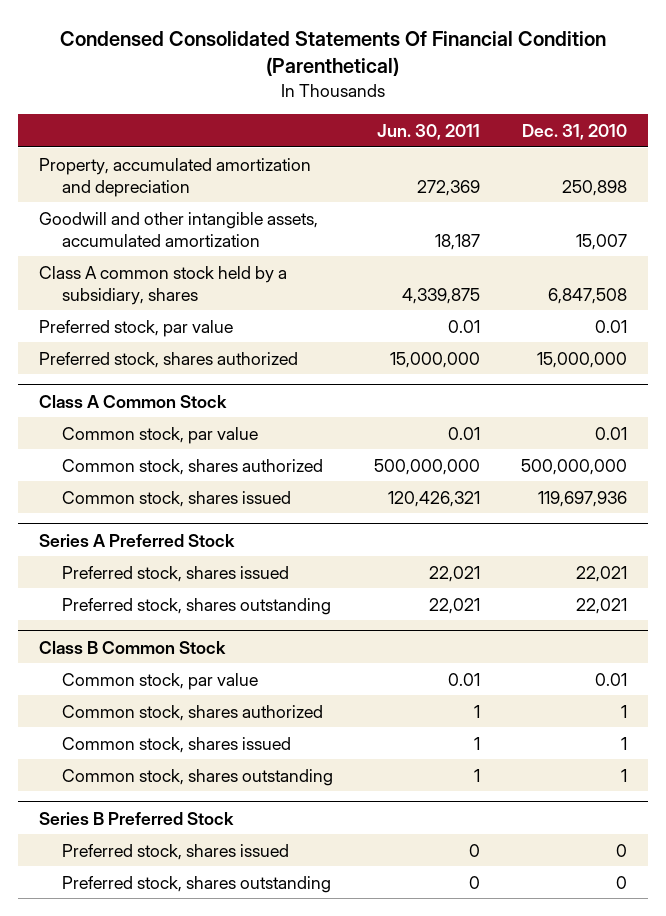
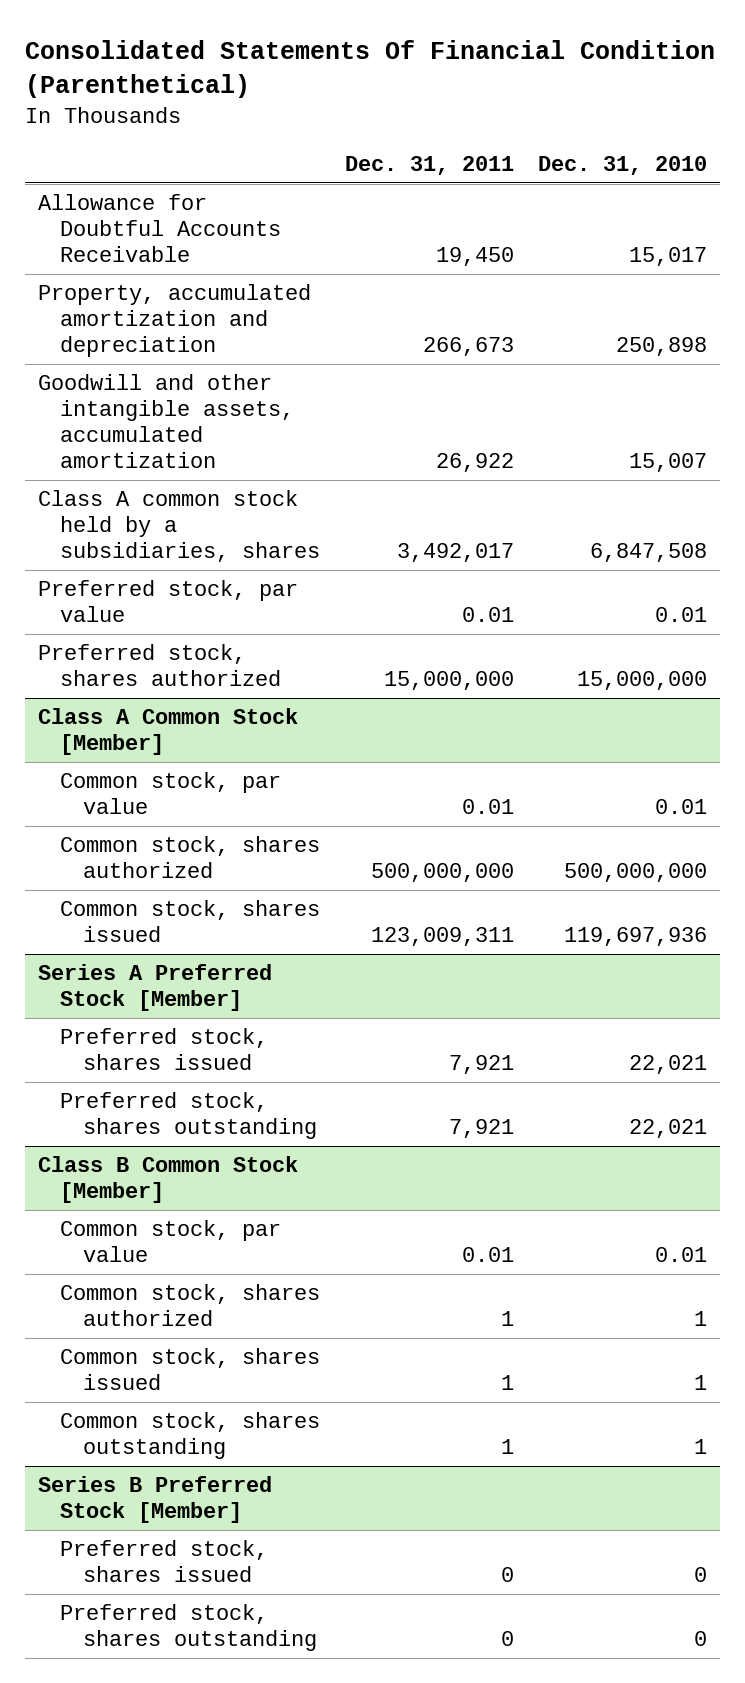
- Condensed Consolidated Statements Of Financial Condition (Parenthetical)
+ Consolidated Statements Of Financial Condition (Parenthetical)
- | Jun. 30, 2011 | Dec. 31, 2010
+ | Dec. 31, 2011 | Dec. 31, 2010
+ Allowance for Doubtful Accounts Receivable | 19,450 | 15,017
- Class A common stock held by a subsidiary, shares | 4,339,875 | 6,847,508
+ Class A common stock held by a subsidiaries, shares | 3,492,017 | 6,847,508
- Class A Common Stock
+ Class A Common Stock [Member]
- Series A Preferred Stock
+ Series A Preferred Stock [Member]
- Class B Common Stock
+ Class B Common Stock [Member]
- Series B Preferred Stock
+ Series B Preferred Stock [Member]

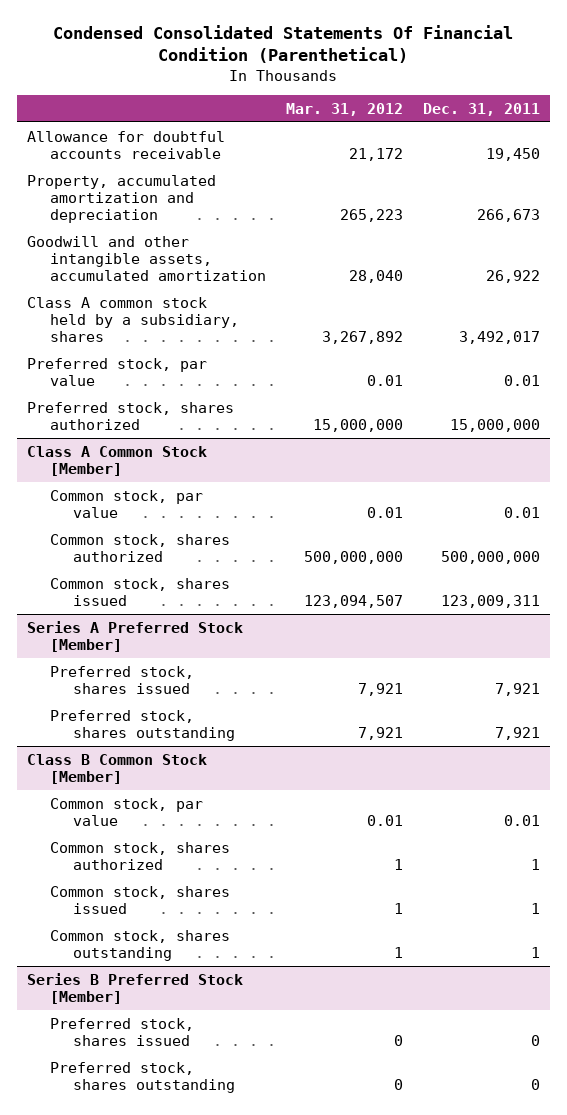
- Consolidated Statements Of Financial Condition (Parenthetical)
+ Condensed Consolidated Statements Of Financial Condition (Parenthetical)
- | Dec. 31, 2011 | Dec. 31, 2010
+ | Mar. 31, 2012 | Dec. 31, 2011
- Allowance for Doubtful Accounts Receivable | 19,450 | 15,017
+ Allowance for doubtful accounts receivable | 21,172 | 19,450
- Class A common stock held by a subsidiaries, shares | 3,492,017 | 6,847,508
+ Class A common stock held by a subsidiary, shares | 3,267,892 | 3,492,017

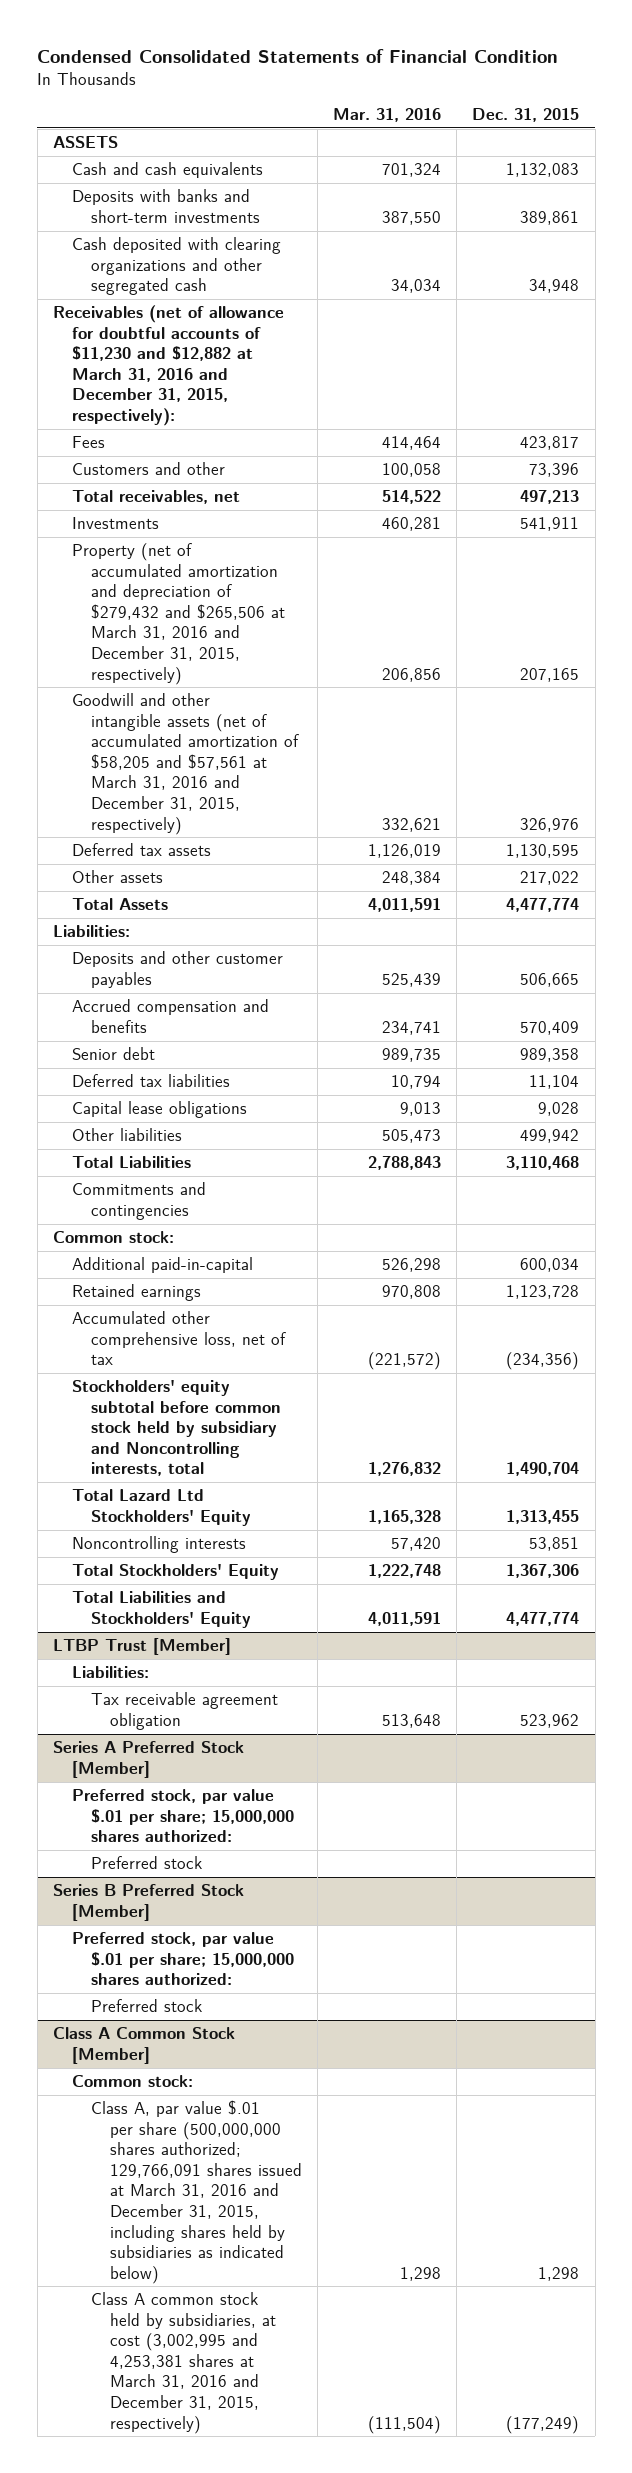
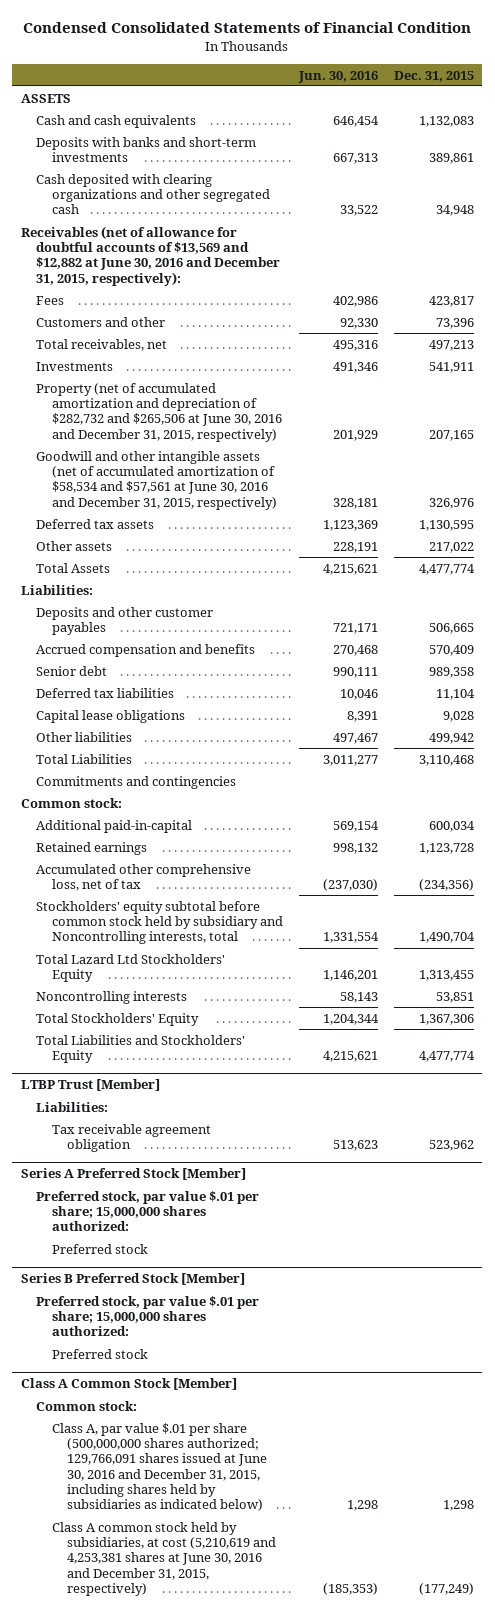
- | Mar. 31, 2016 | Dec. 31, 2015
+ | Jun. 30, 2016 | Dec. 31, 2015
- Receivables (net of allowance for doubtful accounts of $11,230 and $12,882 at March 31, 2016 and December 31, 2015, respectively):
+ Receivables (net of allowance for doubtful accounts of $13,569 and $12,882 at June 30, 2016 and December 31, 2015, respectively):
- Property (net of accumulated amortization and depreciation of $279,432 and $265,506 at March 31, 2016 and December 31, 2015, respectively) | 206,856 | 207,165
- Goodwill and other intangible assets (net of accumulated amortization of $58,205 and $57,561 at March 31, 2016 and December 31, 2015, respectively) | 332,621 | 326,976
+ Property (net of accumulated amortization and depreciation of $282,732 and $265,506 at June 30, 2016 and December 31, 2015, respectively) | 201,929 | 207,165
+ Goodwill and other intangible assets (net of accumulated amortization of $58,534 and $57,561 at June 30, 2016 and December 31, 2015, respectively) | 328,181 | 326,976
@ Class A Common Stock [Member]
- Class A, par value $.01 per share (500,000,000 shares authorized; 129,766,091 shares issued at March 31, 2016 and December 31, 2015, including shares held by subsidiaries as indicated below) | 1,298 | 1,298
- Class A common stock held by subsidiaries, at cost (3,002,995 and 4,253,381 shares at March 31, 2016 and December 31, 2015, respectively) | (111,504) | (177,249)
+ Class A, par value $.01 per share (500,000,000 shares authorized; 129,766,091 shares issued at June 30, 2016 and December 31, 2015, including shares held by subsidiaries as indicated below) | 1,298 | 1,298
+ Class A common stock held by subsidiaries, at cost (5,210,619 and 4,253,381 shares at June 30, 2016 and December 31, 2015, respectively) | (185,353) | (177,249)

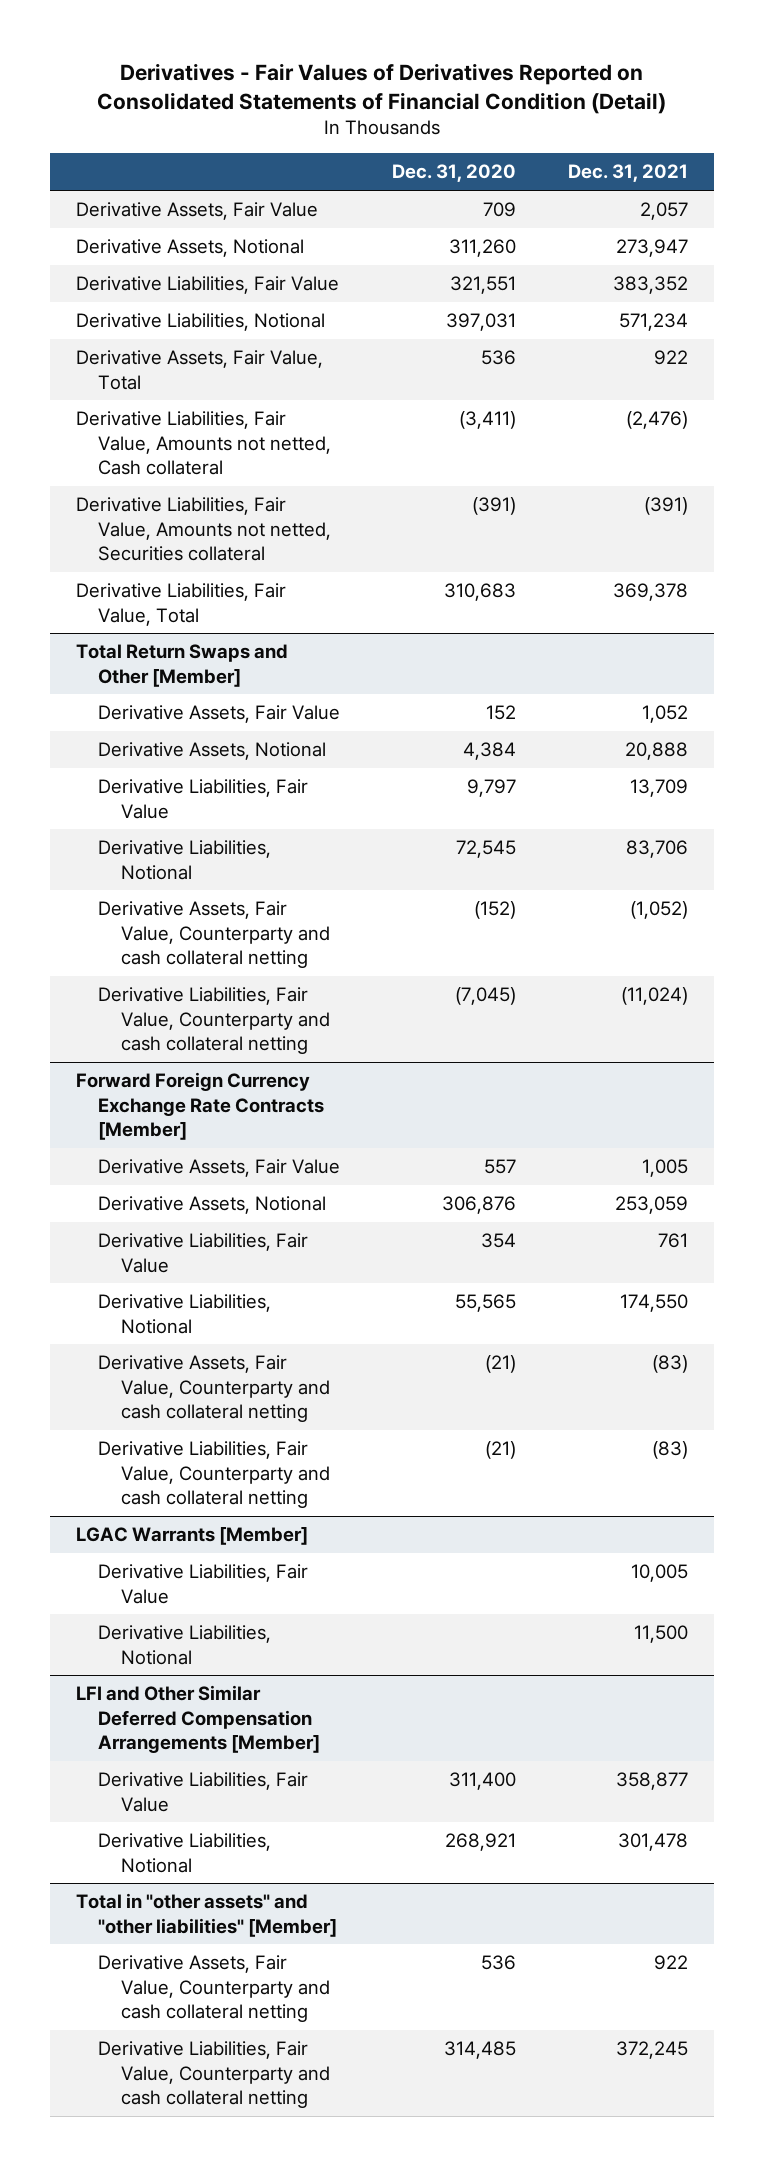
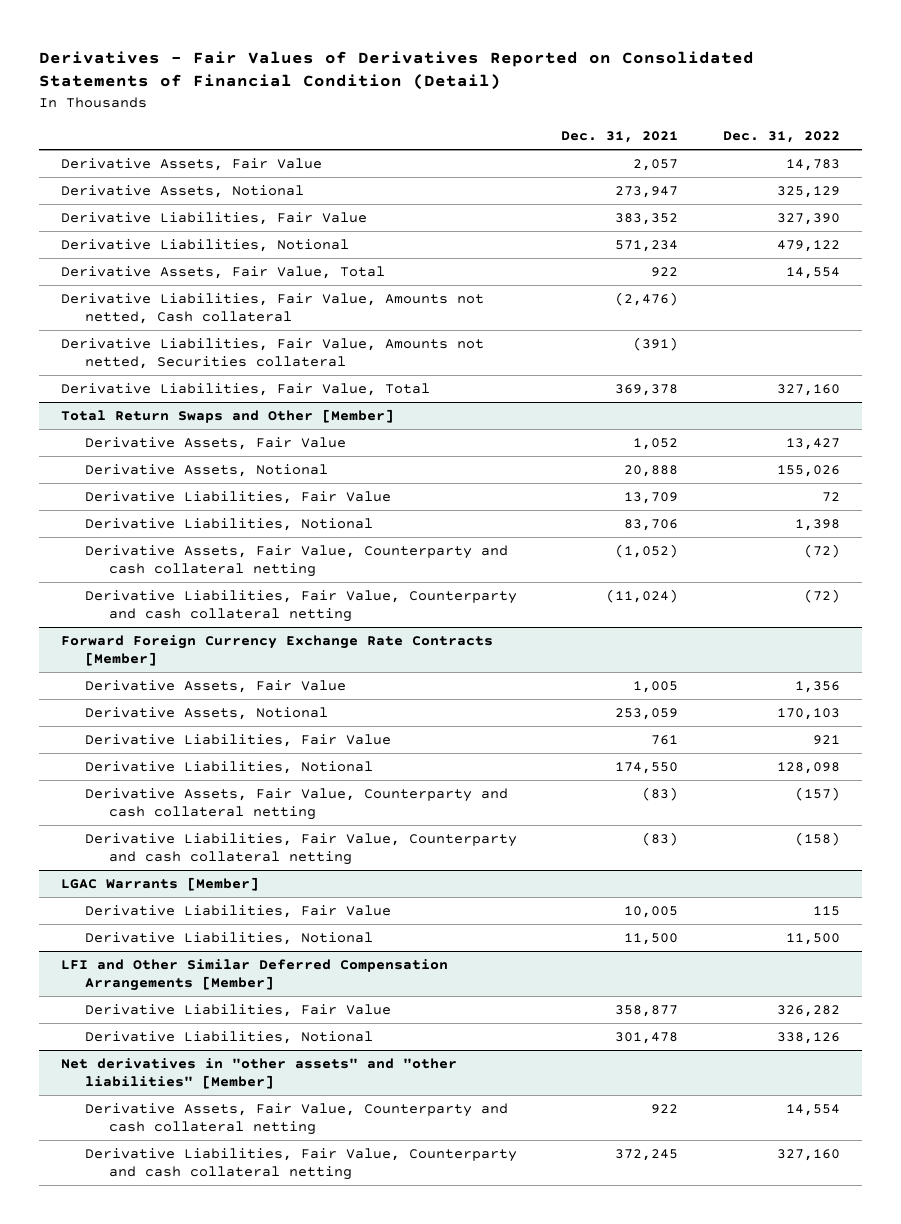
- | Dec. 31, 2020 | Dec. 31, 2021
+ | Dec. 31, 2021 | Dec. 31, 2022
- Total in "other assets" and "other liabilities" [Member]
+ Net derivatives in "other assets" and "other liabilities" [Member]

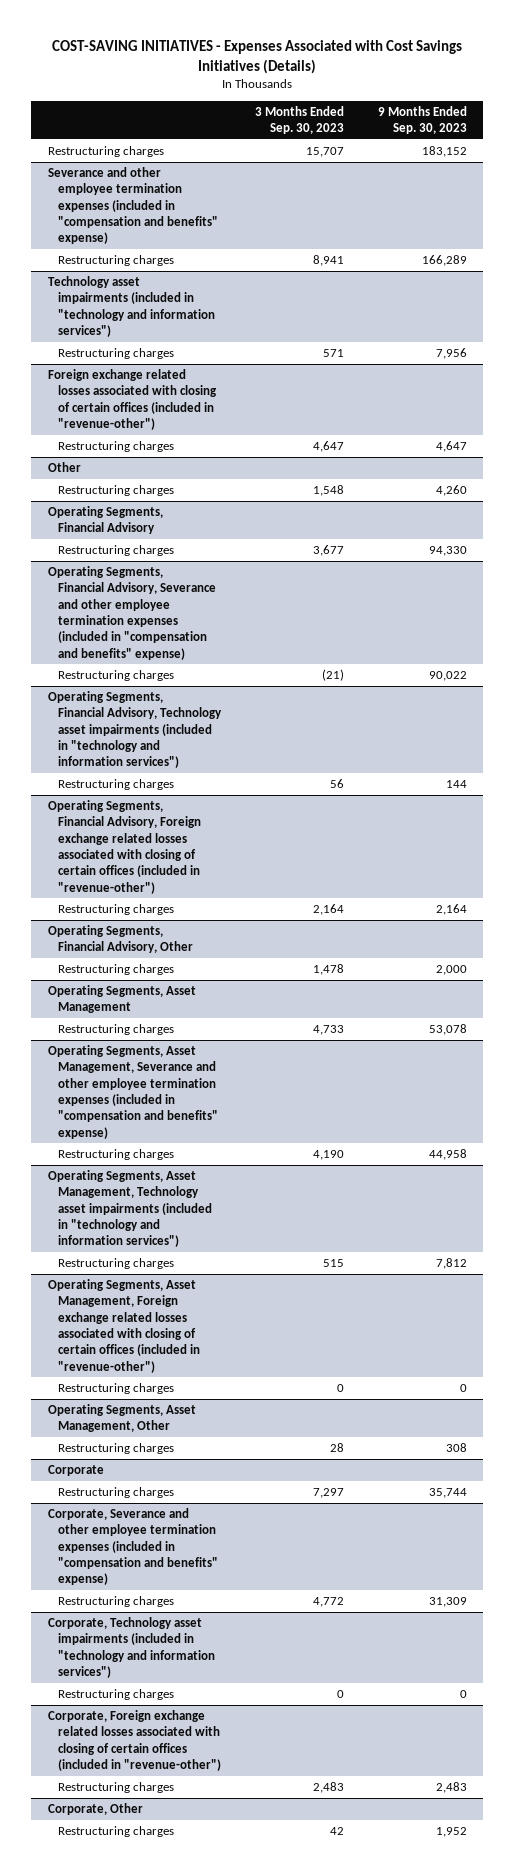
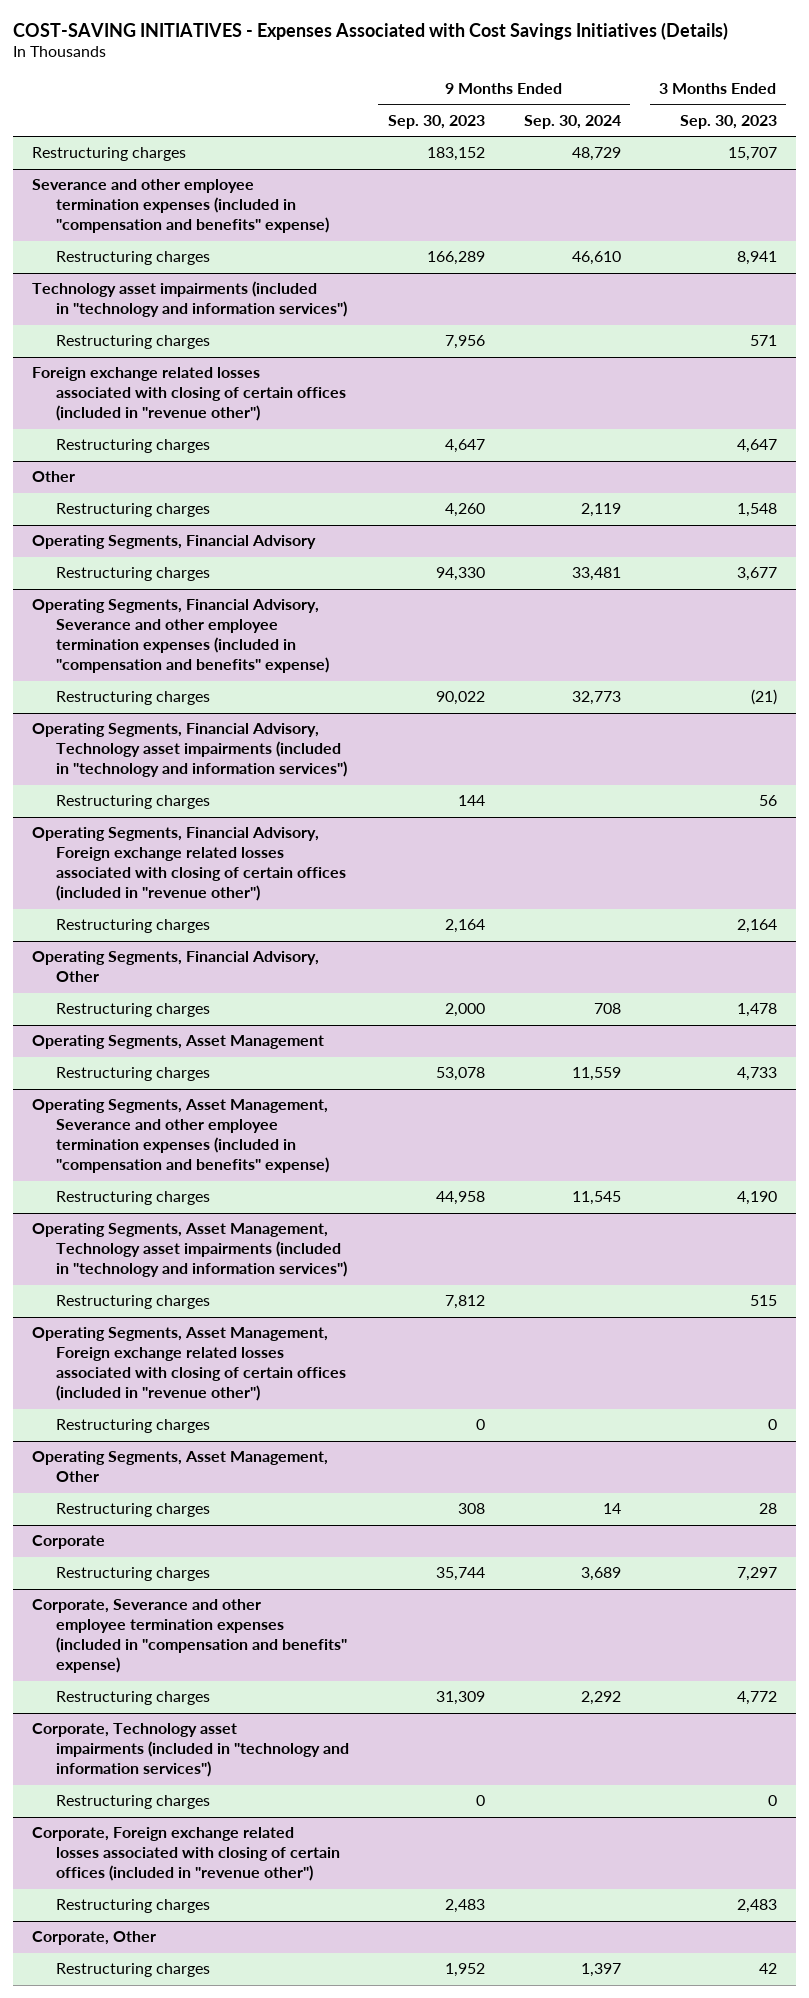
- | 3 Months Ended Sep. 30, 2023 | 9 Months Ended Sep. 30, 2023
+ | 9 Months Ended Sep. 30, 2023 | 9 Months Ended Sep. 30, 2024 | 3 Months Ended Sep. 30, 2023
- Foreign exchange related losses associated with closing of certain offices (included in "revenue-other")
+ Foreign exchange related losses associated with closing of certain offices (included in "revenue other")
- Operating Segments, Financial Advisory, Foreign exchange related losses associated with closing of certain offices (included in "revenue-other")
+ Operating Segments, Financial Advisory, Foreign exchange related losses associated with closing of certain offices (included in "revenue other")
- Operating Segments, Asset Management, Foreign exchange related losses associated with closing of certain offices (included in "revenue-other")
+ Operating Segments, Asset Management, Foreign exchange related losses associated with closing of certain offices (included in "revenue other")
- Corporate, Foreign exchange related losses associated with closing of certain offices (included in "revenue-other")
+ Corporate, Foreign exchange related losses associated with closing of certain offices (included in "revenue other")

